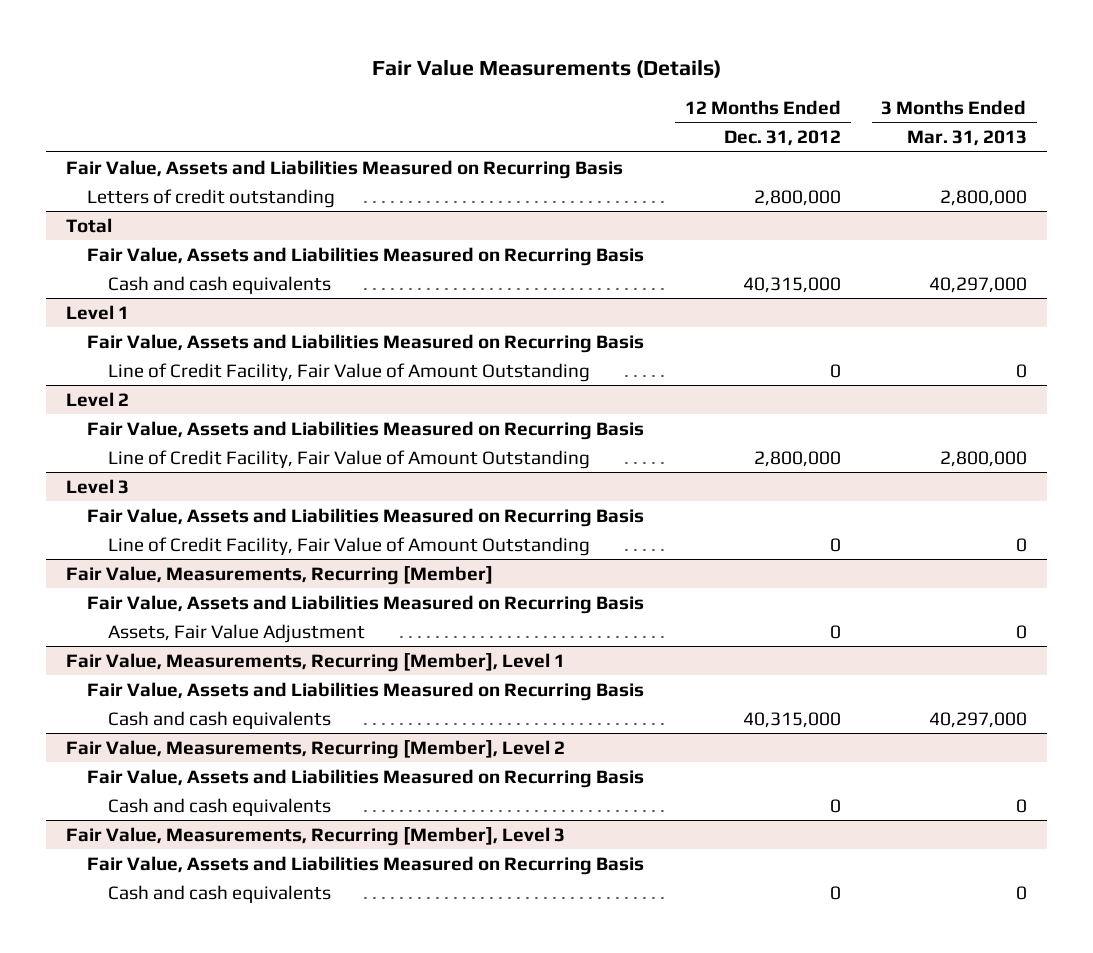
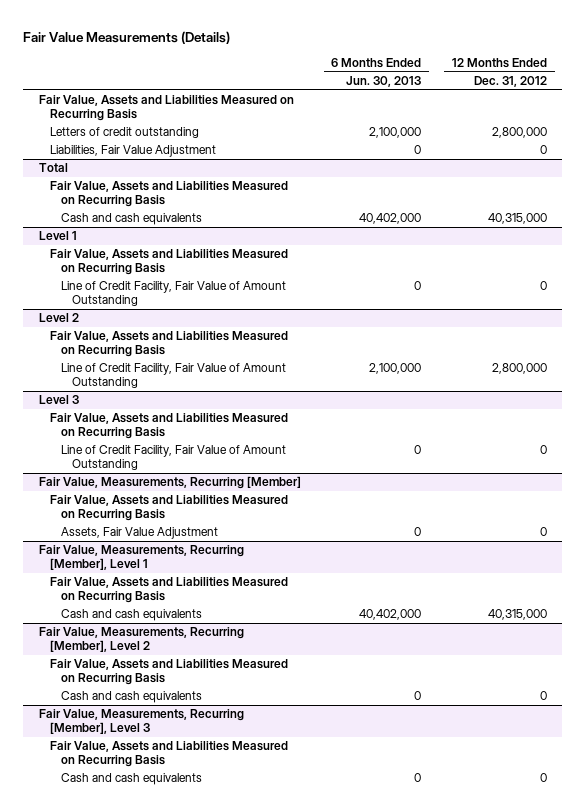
- | 12 Months Ended Dec. 31, 2012 | 3 Months Ended Mar. 31, 2013
+ | 6 Months Ended Jun. 30, 2013 | 12 Months Ended Dec. 31, 2012
+ Liabilities, Fair Value Adjustment | 0 | 0

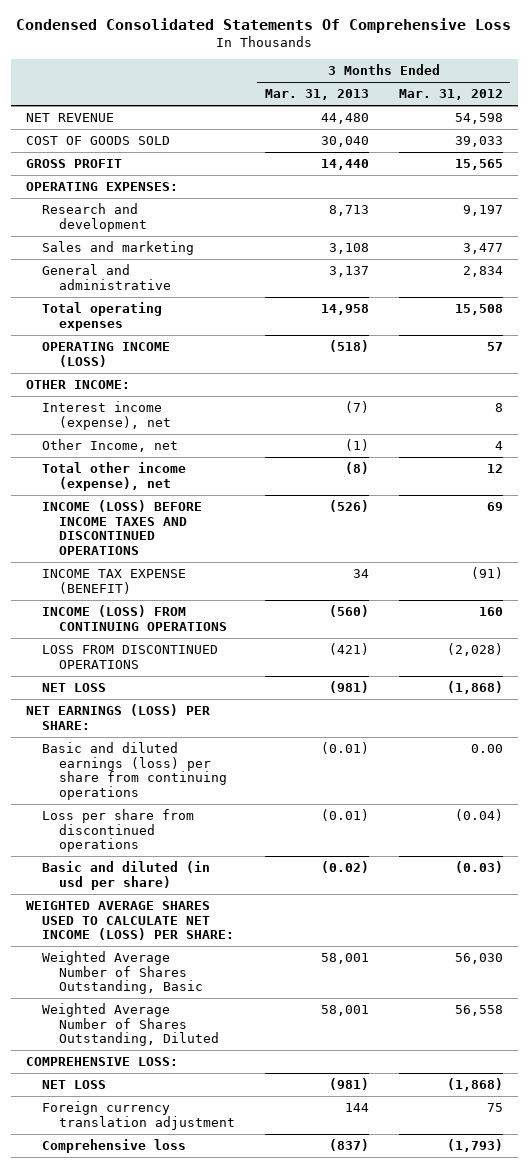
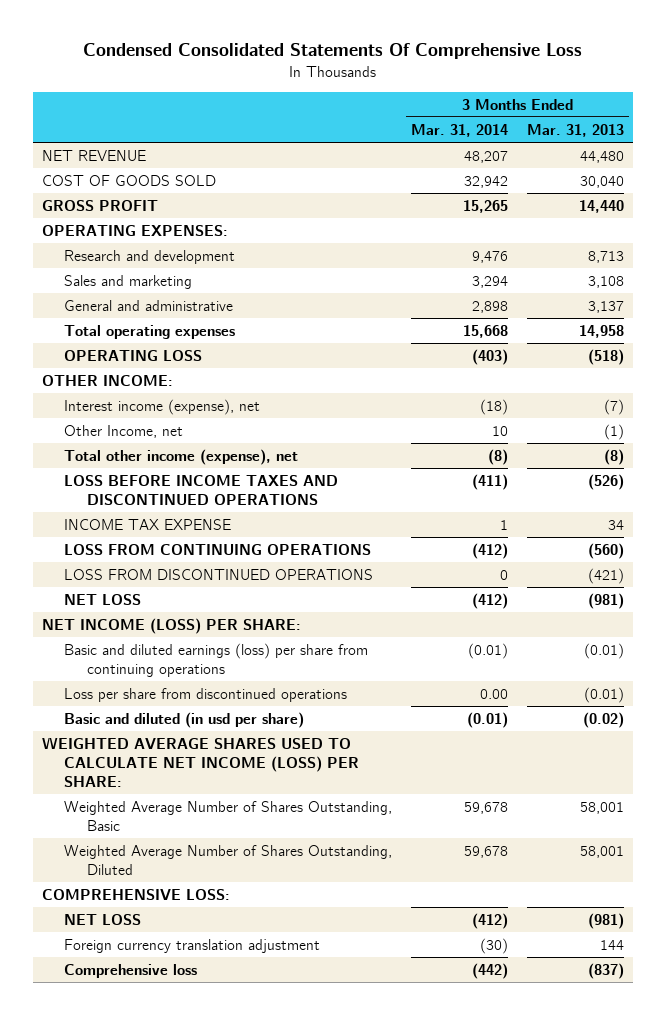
- | 3 Months Ended Mar. 31, 2013 | 3 Months Ended Mar. 31, 2012
+ | 3 Months Ended Mar. 31, 2014 | 3 Months Ended Mar. 31, 2013
- OPERATING INCOME (LOSS) | (518) | 57
+ OPERATING LOSS | (403) | (518)
- INCOME (LOSS) BEFORE INCOME TAXES AND DISCONTINUED OPERATIONS | (526) | 69
- INCOME TAX EXPENSE (BENEFIT) | 34 | (91)
- INCOME (LOSS) FROM CONTINUING OPERATIONS | (560) | 160
+ LOSS BEFORE INCOME TAXES AND DISCONTINUED OPERATIONS | (411) | (526)
+ INCOME TAX EXPENSE | 1 | 34
+ LOSS FROM CONTINUING OPERATIONS | (412) | (560)
- NET EARNINGS (LOSS) PER SHARE:
+ NET INCOME (LOSS) PER SHARE:

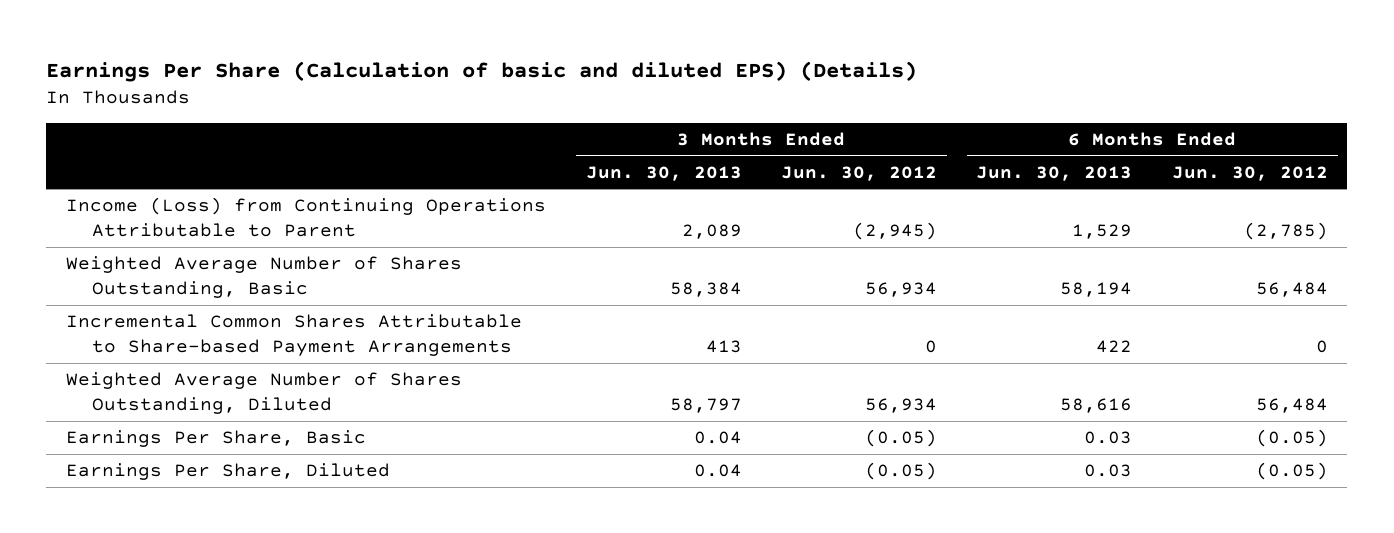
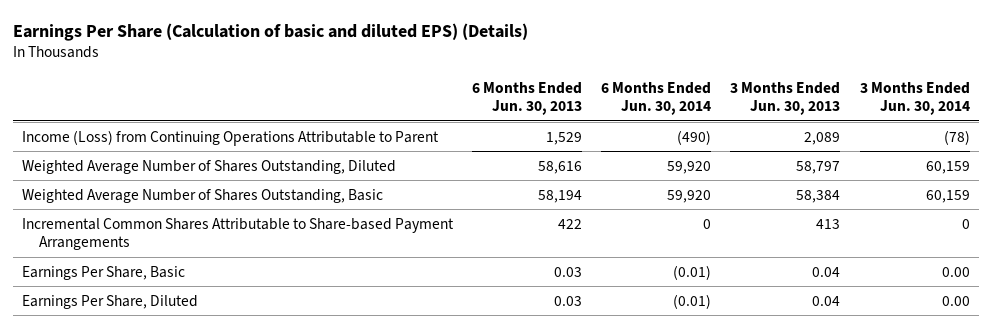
- | 3 Months Ended Jun. 30, 2013 | 3 Months Ended Jun. 30, 2012 | 6 Months Ended Jun. 30, 2013 | 6 Months Ended Jun. 30, 2012
+ | 6 Months Ended Jun. 30, 2013 | 6 Months Ended Jun. 30, 2014 | 3 Months Ended Jun. 30, 2013 | 3 Months Ended Jun. 30, 2014
moved up: Weighted Average Number of Shares Outstanding, Diluted | 58,616 | 59,920 | 58,797 | 60,159

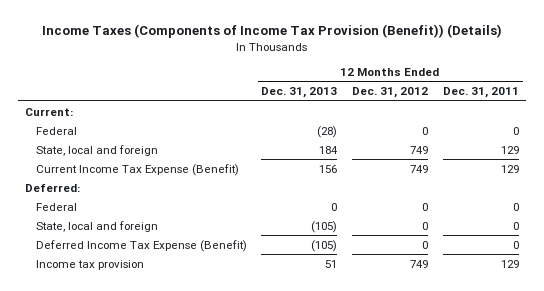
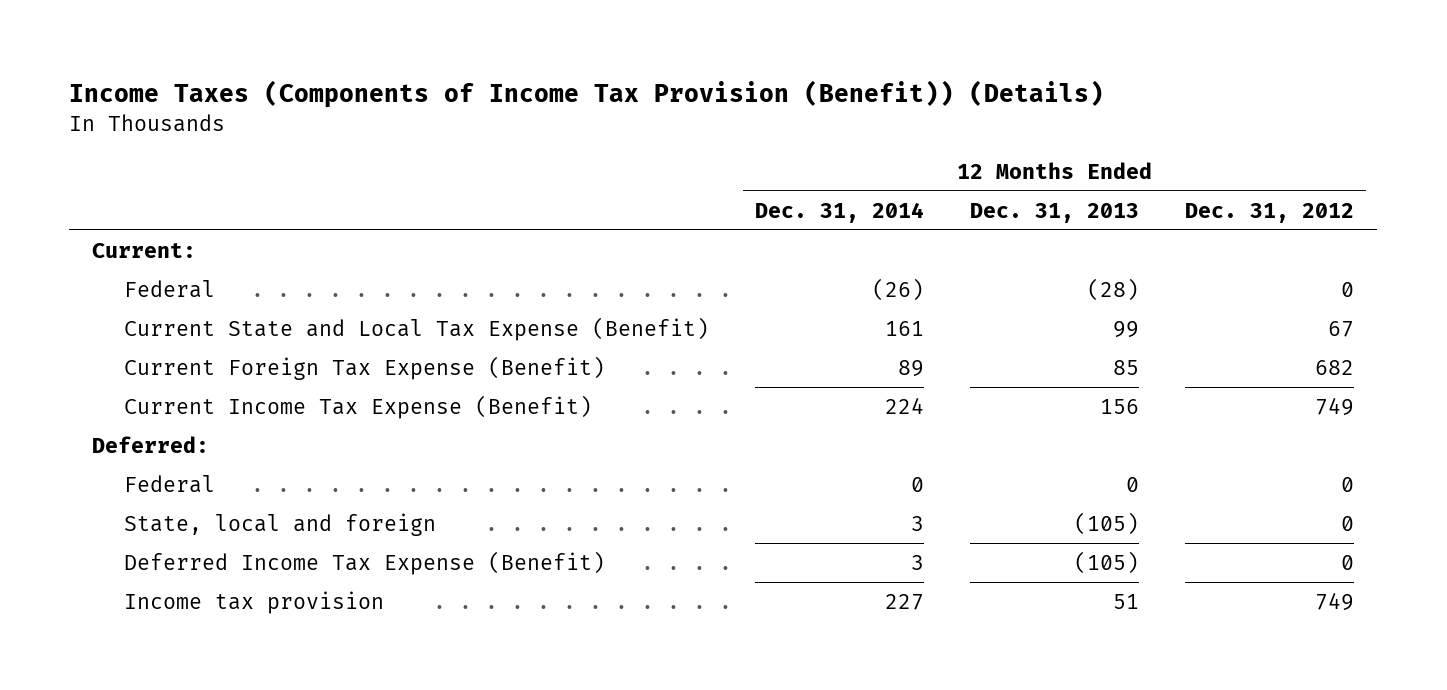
- | 12 Months Ended Dec. 31, 2013 | 12 Months Ended Dec. 31, 2012 | 12 Months Ended Dec. 31, 2011
+ | 12 Months Ended Dec. 31, 2014 | 12 Months Ended Dec. 31, 2013 | 12 Months Ended Dec. 31, 2012
- State, local and foreign | 184 | 749 | 129
+ Current State and Local Tax Expense (Benefit) | 161 | 99 | 67
+ Current Foreign Tax Expense (Benefit) | 89 | 85 | 682

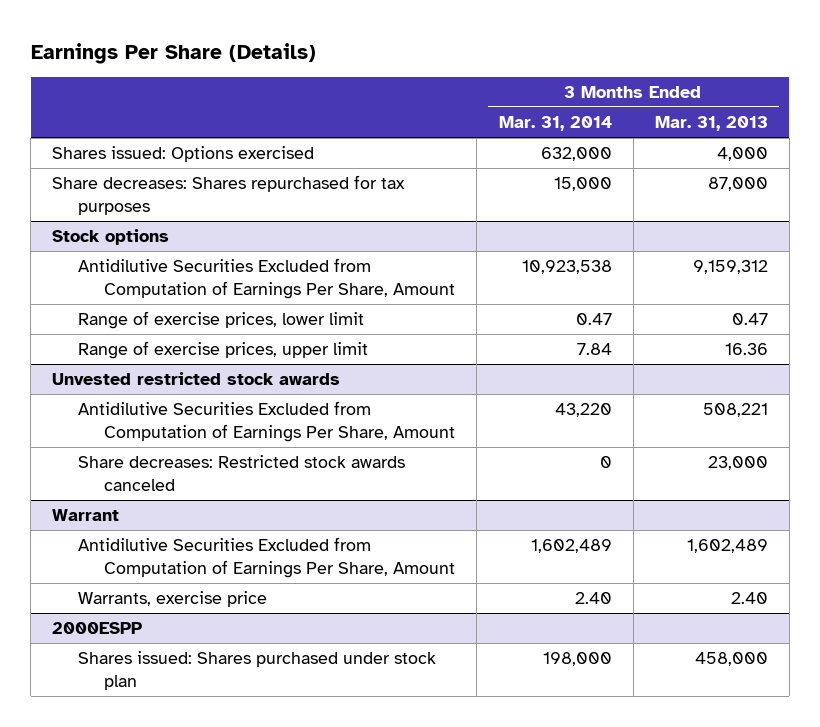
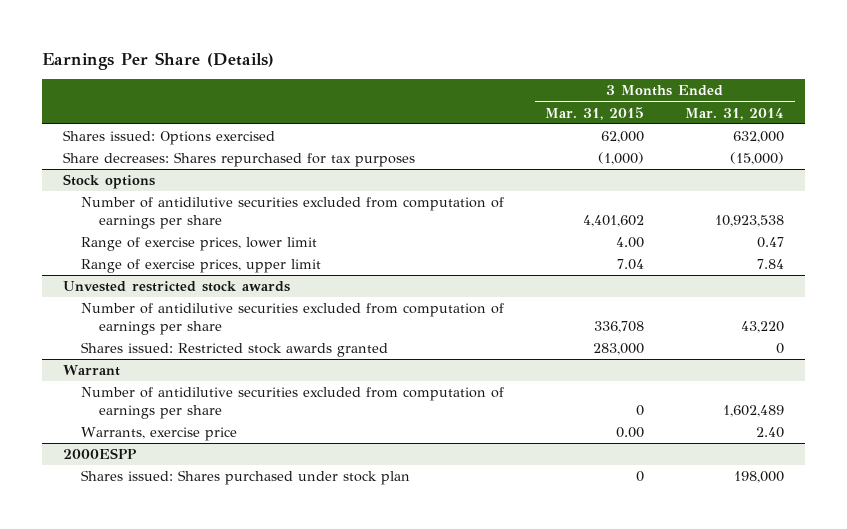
- | 3 Months Ended Mar. 31, 2014 | 3 Months Ended Mar. 31, 2013
+ | 3 Months Ended Mar. 31, 2015 | 3 Months Ended Mar. 31, 2014
- Share decreases: Shares repurchased for tax purposes | 15,000 | 87,000
+ Share decreases: Shares repurchased for tax purposes | (1,000) | (15,000)
@ Stock options
- Antidilutive Securities Excluded from Computation of Earnings Per Share, Amount | 10,923,538 | 9,159,312
+ Number of antidilutive securities excluded from computation of earnings per share | 4,401,602 | 10,923,538
@ Unvested restricted stock awards
- Antidilutive Securities Excluded from Computation of Earnings Per Share, Amount | 43,220 | 508,221
- Share decreases: Restricted stock awards canceled | 0 | 23,000
+ Number of antidilutive securities excluded from computation of earnings per share | 336,708 | 43,220
+ Shares issued: Restricted stock awards granted | 283,000 | 0
@ Warrant
- Antidilutive Securities Excluded from Computation of Earnings Per Share, Amount | 1,602,489 | 1,602,489
+ Number of antidilutive securities excluded from computation of earnings per share | 0 | 1,602,489

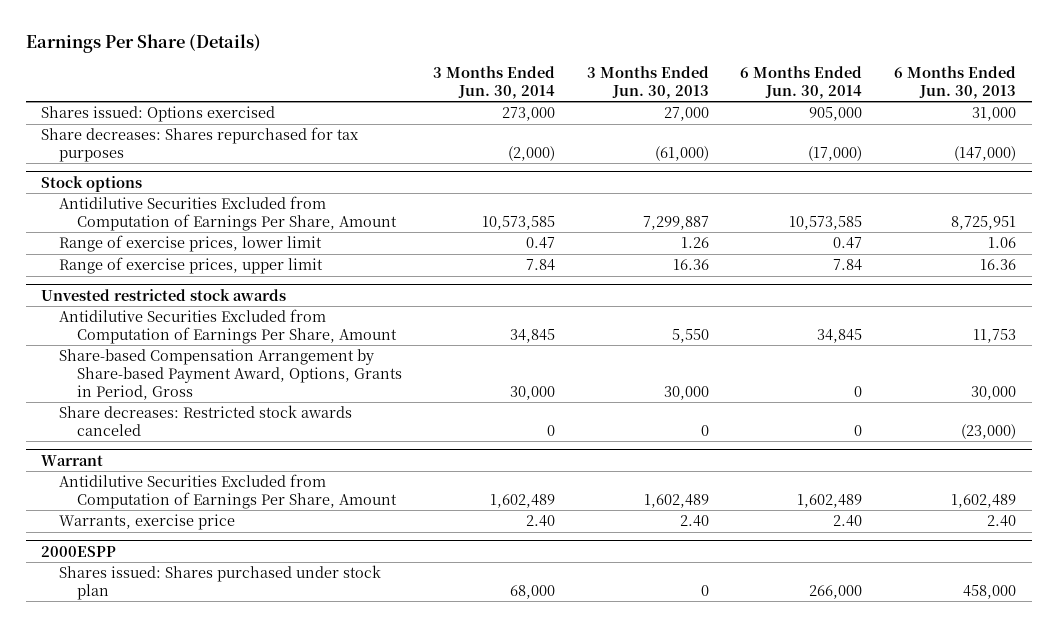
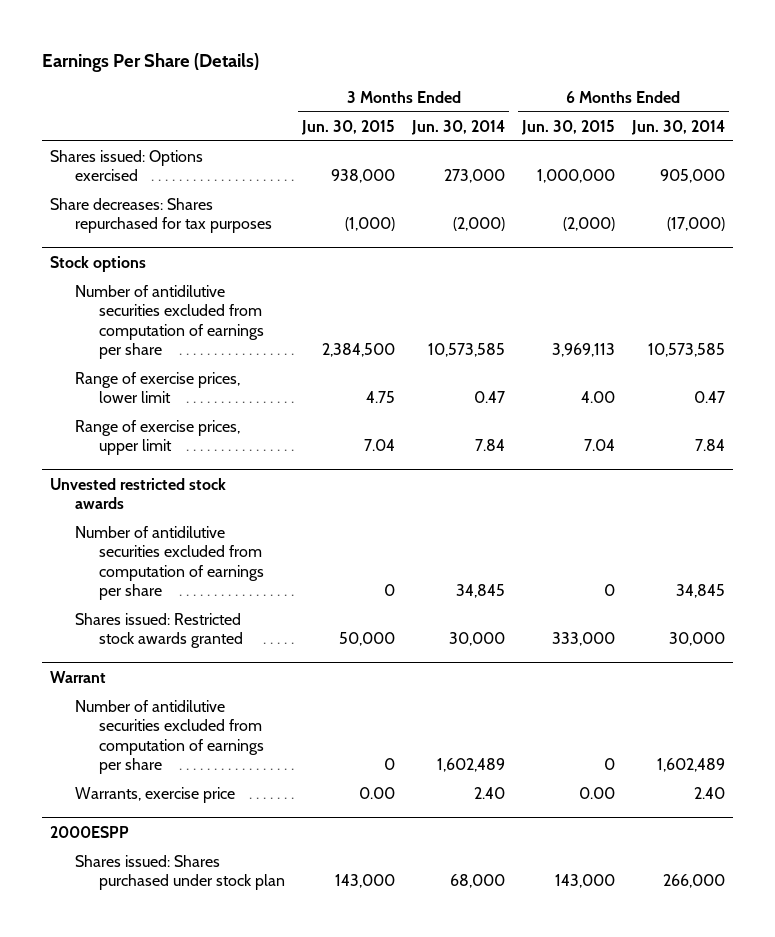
- | 3 Months Ended Jun. 30, 2014 | 3 Months Ended Jun. 30, 2013 | 6 Months Ended Jun. 30, 2014 | 6 Months Ended Jun. 30, 2013
+ | 3 Months Ended Jun. 30, 2015 | 3 Months Ended Jun. 30, 2014 | 6 Months Ended Jun. 30, 2015 | 6 Months Ended Jun. 30, 2014
@ Stock options
- Antidilutive Securities Excluded from Computation of Earnings Per Share, Amount | 10,573,585 | 7,299,887 | 10,573,585 | 8,725,951
+ Number of antidilutive securities excluded from computation of earnings per share | 2,384,500 | 10,573,585 | 3,969,113 | 10,573,585
@ Unvested restricted stock awards
- Antidilutive Securities Excluded from Computation of Earnings Per Share, Amount | 34,845 | 5,550 | 34,845 | 11,753
- Share-based Compensation Arrangement by Share-based Payment Award, Options, Grants in Period, Gross | 30,000 | 30,000 | 0 | 30,000
- Share decreases: Restricted stock awards canceled | 0 | 0 | 0 | (23,000)
+ Number of antidilutive securities excluded from computation of earnings per share | 0 | 34,845 | 0 | 34,845
+ Shares issued: Restricted stock awards granted | 50,000 | 30,000 | 333,000 | 30,000
@ Warrant
- Antidilutive Securities Excluded from Computation of Earnings Per Share, Amount | 1,602,489 | 1,602,489 | 1,602,489 | 1,602,489
+ Number of antidilutive securities excluded from computation of earnings per share | 0 | 1,602,489 | 0 | 1,602,489

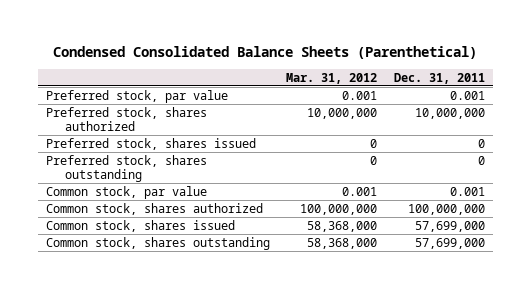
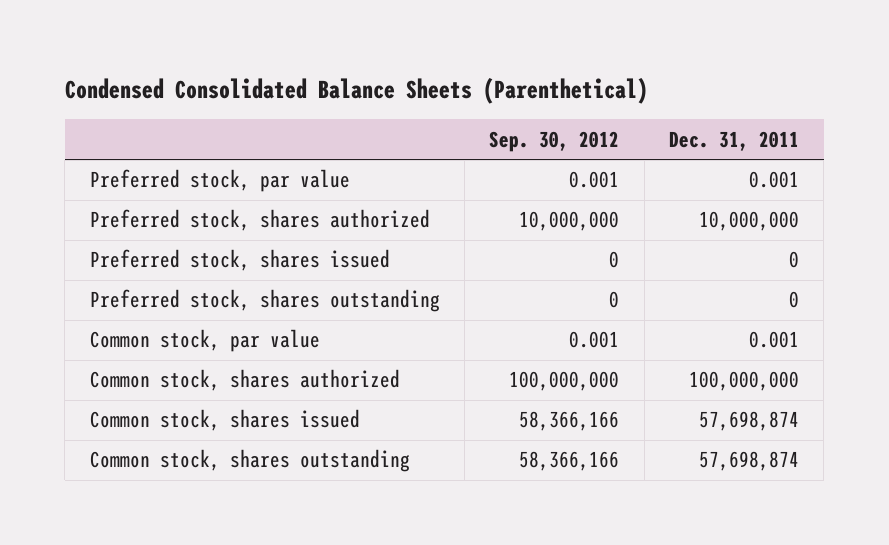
- | Mar. 31, 2012 | Dec. 31, 2011
+ | Sep. 30, 2012 | Dec. 31, 2011
- Common stock, shares issued | 58,368,000 | 57,699,000
- Common stock, shares outstanding | 58,368,000 | 57,699,000
+ Common stock, shares issued | 58,366,166 | 57,698,874
+ Common stock, shares outstanding | 58,366,166 | 57,698,874

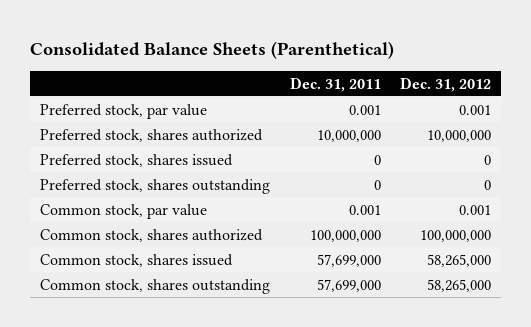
- Condensed Consolidated Balance Sheets (Parenthetical)
+ Consolidated Balance Sheets (Parenthetical)
- | Sep. 30, 2012 | Dec. 31, 2011
+ | Dec. 31, 2011 | Dec. 31, 2012
- Common stock, shares issued | 58,366,166 | 57,698,874
- Common stock, shares outstanding | 58,366,166 | 57,698,874
+ Common stock, shares issued | 57,699,000 | 58,265,000
+ Common stock, shares outstanding | 57,699,000 | 58,265,000

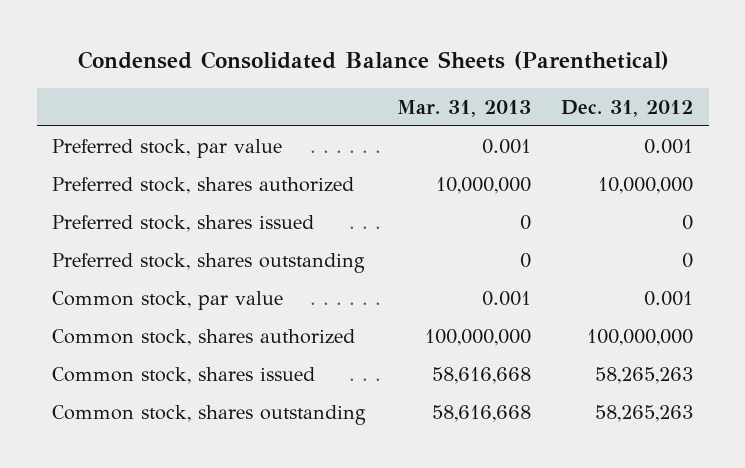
- Consolidated Balance Sheets (Parenthetical)
+ Condensed Consolidated Balance Sheets (Parenthetical)
- | Dec. 31, 2011 | Dec. 31, 2012
+ | Mar. 31, 2013 | Dec. 31, 2012
- Common stock, shares issued | 57,699,000 | 58,265,000
- Common stock, shares outstanding | 57,699,000 | 58,265,000
+ Common stock, shares issued | 58,616,668 | 58,265,263
+ Common stock, shares outstanding | 58,616,668 | 58,265,263

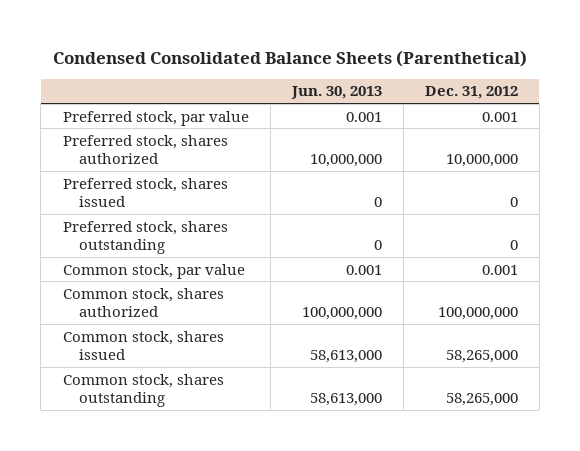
- | Mar. 31, 2013 | Dec. 31, 2012
+ | Jun. 30, 2013 | Dec. 31, 2012
- Common stock, shares issued | 58,616,668 | 58,265,263
- Common stock, shares outstanding | 58,616,668 | 58,265,263
+ Common stock, shares issued | 58,613,000 | 58,265,000
+ Common stock, shares outstanding | 58,613,000 | 58,265,000

